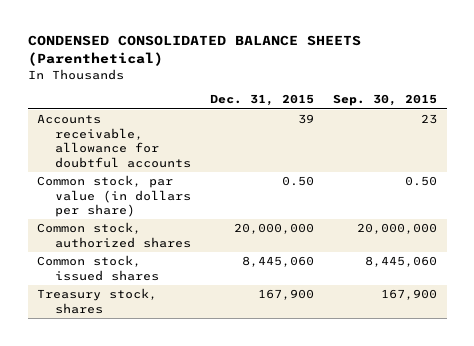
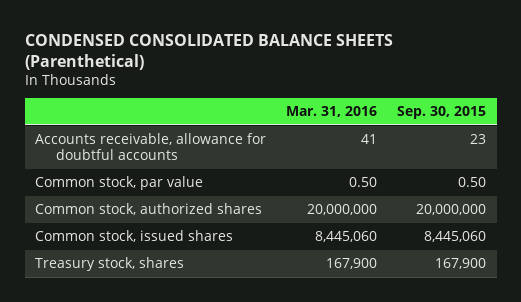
- | Dec. 31, 2015 | Sep. 30, 2015
+ | Mar. 31, 2016 | Sep. 30, 2015
- Common stock, par value (in dollars per share) | 0.50 | 0.50
+ Common stock, par value | 0.50 | 0.50

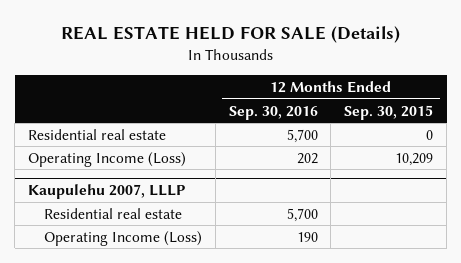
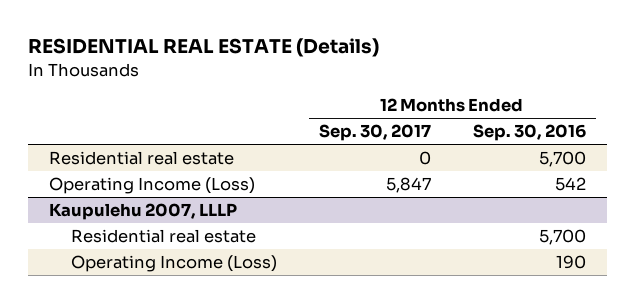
- REAL ESTATE HELD FOR SALE (Details)
+ RESIDENTIAL REAL ESTATE (Details)
- | 12 Months Ended Sep. 30, 2016 | 12 Months Ended Sep. 30, 2015
+ | 12 Months Ended Sep. 30, 2017 | 12 Months Ended Sep. 30, 2016
- Operating Income (Loss) | 202 | 10,209
+ Operating Income (Loss) | 5,847 | 542

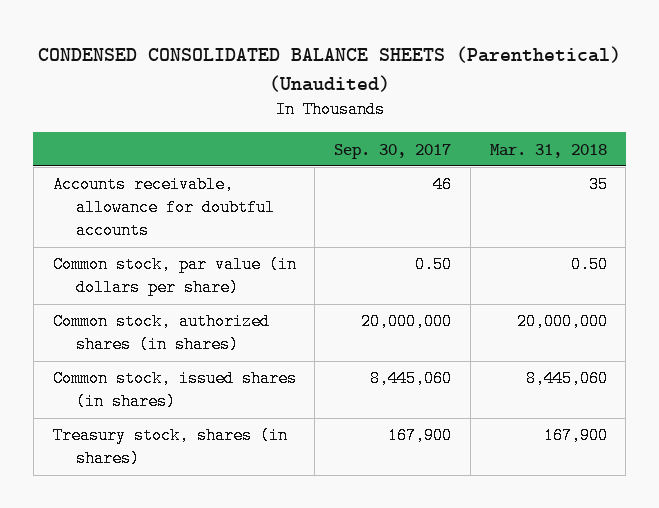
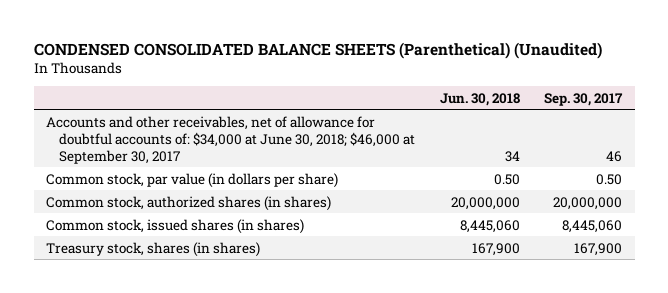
- | Sep. 30, 2017 | Mar. 31, 2018
+ | Jun. 30, 2018 | Sep. 30, 2017
- Accounts receivable, allowance for doubtful accounts | 46 | 35
+ Accounts and other receivables, net of allowance for doubtful accounts of: $34,000 at June 30, 2018; $46,000 at September 30, 2017 | 34 | 46

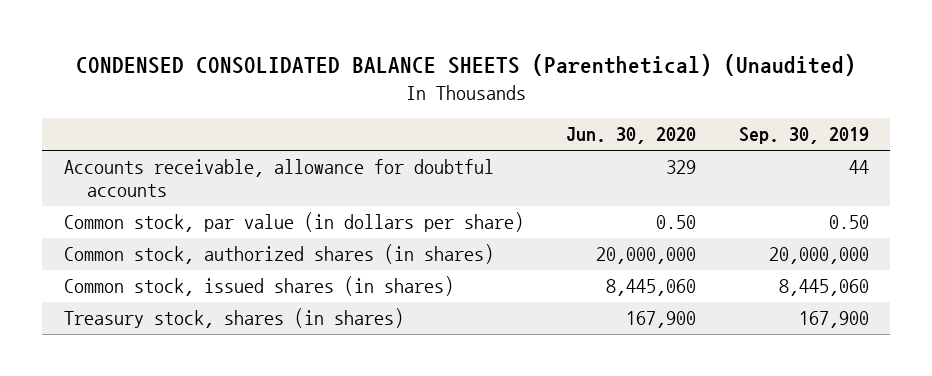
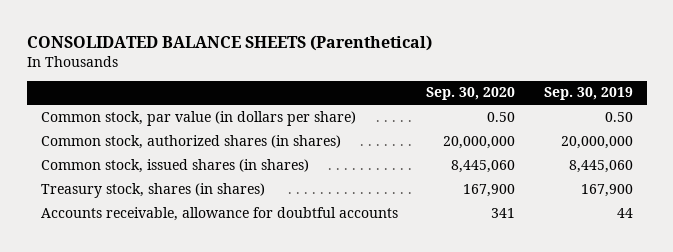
- CONDENSED CONSOLIDATED BALANCE SHEETS (Parenthetical) (Unaudited)
+ CONSOLIDATED BALANCE SHEETS (Parenthetical)
- | Jun. 30, 2020 | Sep. 30, 2019
+ | Sep. 30, 2020 | Sep. 30, 2019
moved down: Accounts receivable, allowance for doubtful accounts | 341 | 44

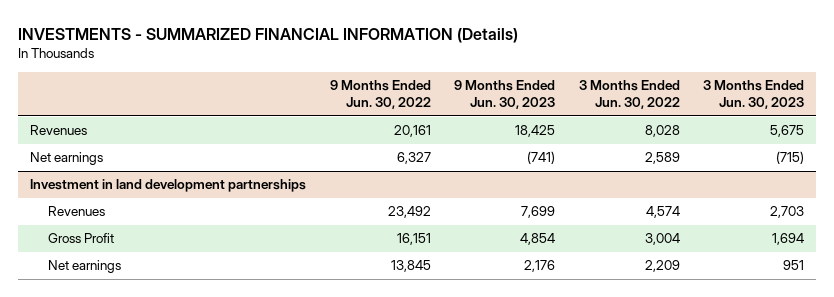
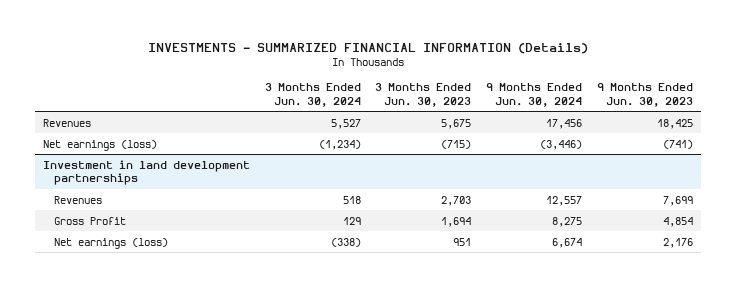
- | 9 Months Ended Jun. 30, 2022 | 9 Months Ended Jun. 30, 2023 | 3 Months Ended Jun. 30, 2022 | 3 Months Ended Jun. 30, 2023
+ | 3 Months Ended Jun. 30, 2024 | 3 Months Ended Jun. 30, 2023 | 9 Months Ended Jun. 30, 2024 | 9 Months Ended Jun. 30, 2023
- Net earnings | 6,327 | (741) | 2,589 | (715)
+ Net earnings (loss) | (1,234) | (715) | (3,446) | (741)
@ Investment in land development partnerships
- Net earnings | 13,845 | 2,176 | 2,209 | 951
+ Net earnings (loss) | (338) | 951 | 6,674 | 2,176

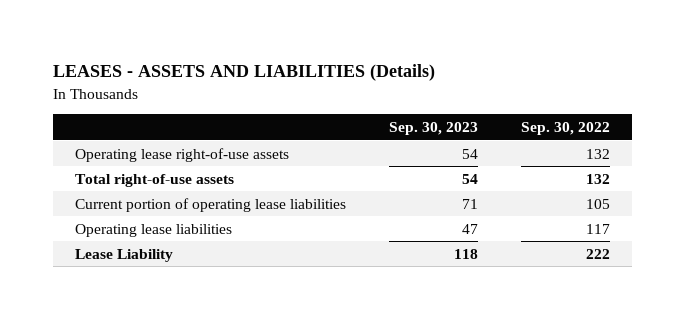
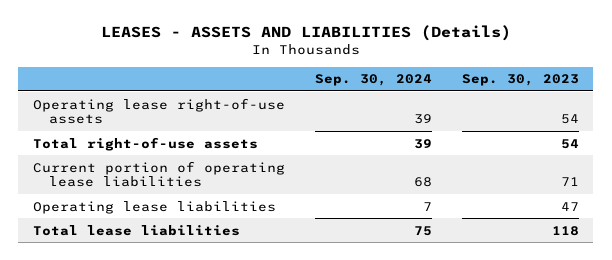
- | Sep. 30, 2023 | Sep. 30, 2022
+ | Sep. 30, 2024 | Sep. 30, 2023
- Lease Liability | 118 | 222
+ Total lease liabilities | 75 | 118

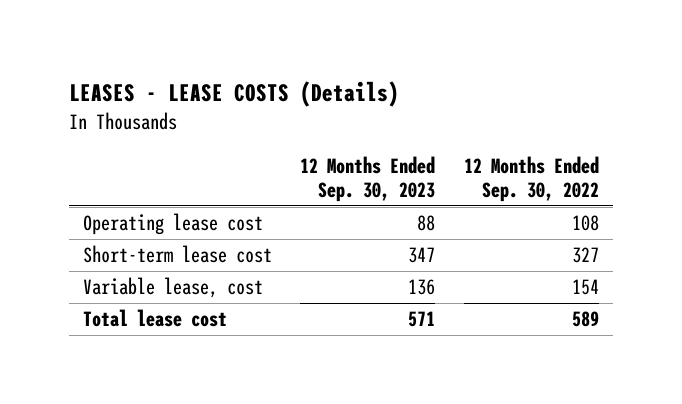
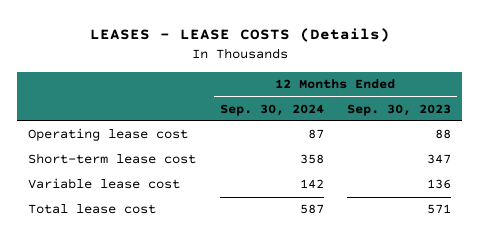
- | 12 Months Ended Sep. 30, 2023 | 12 Months Ended Sep. 30, 2022
+ | 12 Months Ended Sep. 30, 2024 | 12 Months Ended Sep. 30, 2023
- Variable lease, cost | 136 | 154
+ Variable lease cost | 142 | 136

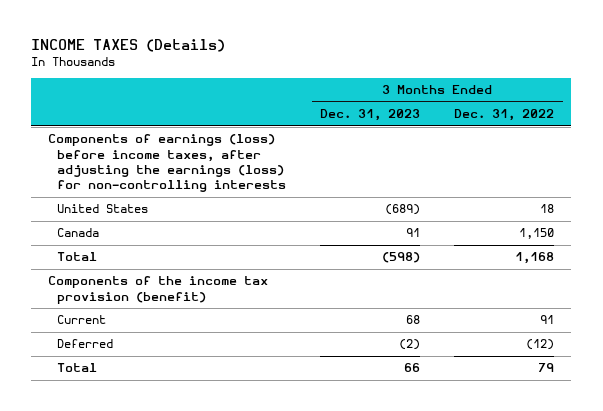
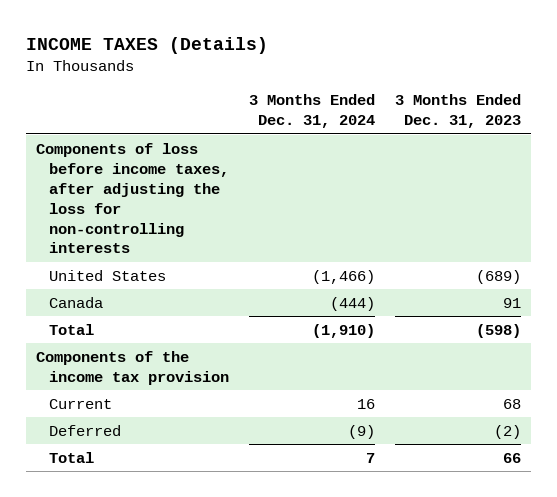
- | 3 Months Ended Dec. 31, 2023 | 3 Months Ended Dec. 31, 2022
+ | 3 Months Ended Dec. 31, 2024 | 3 Months Ended Dec. 31, 2023
- Components of earnings (loss) before income taxes, after adjusting the earnings (loss) for non-controlling interests
+ Components of loss before income taxes, after adjusting the loss for non-controlling interests
- Components of the income tax provision (benefit)
+ Components of the income tax provision

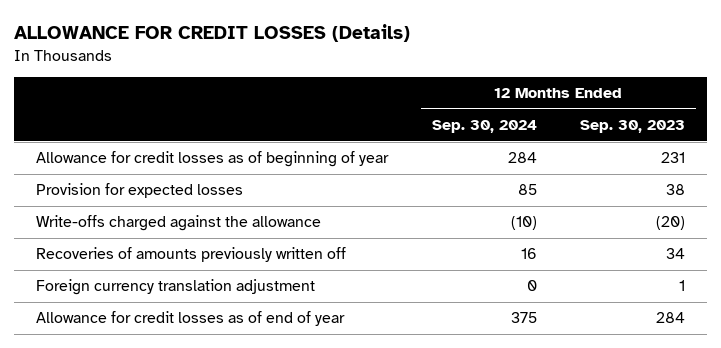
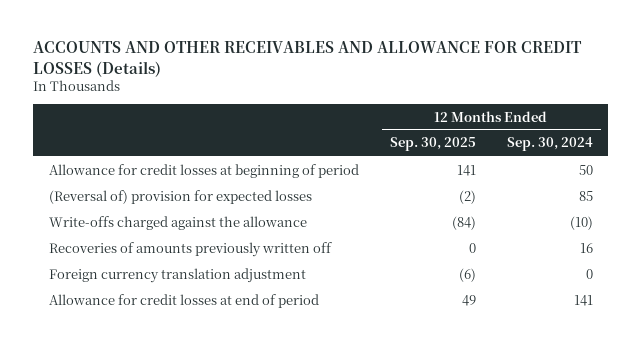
- ALLOWANCE FOR CREDIT LOSSES (Details)
+ ACCOUNTS AND OTHER RECEIVABLES AND ALLOWANCE FOR CREDIT LOSSES (Details)
- | 12 Months Ended Sep. 30, 2024 | 12 Months Ended Sep. 30, 2023
+ | 12 Months Ended Sep. 30, 2025 | 12 Months Ended Sep. 30, 2024
- Allowance for credit losses as of beginning of year | 284 | 231
- Provision for expected losses | 85 | 38
+ Allowance for credit losses at beginning of period | 141 | 50
+ (Reversal of) provision for expected losses | (2) | 85
- Allowance for credit losses as of end of year | 375 | 284
+ Allowance for credit losses at end of period | 49 | 141

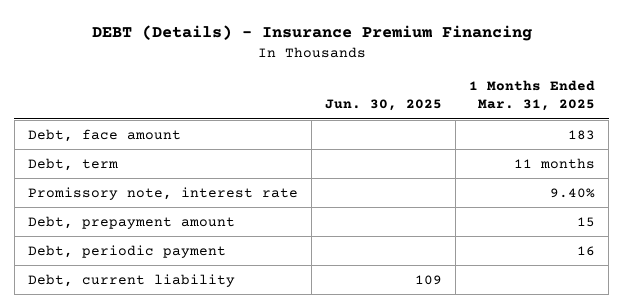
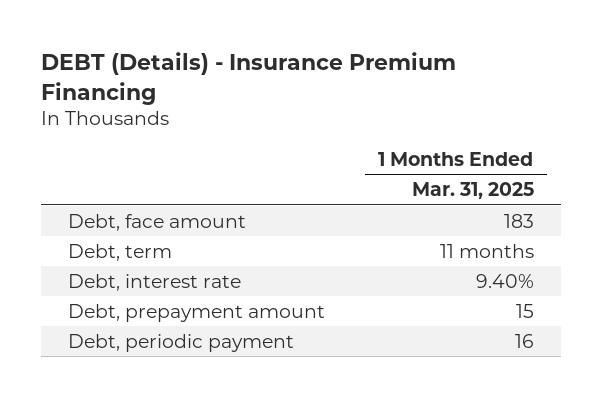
- | Jun. 30, 2025 | 1 Months Ended Mar. 31, 2025
+ | 1 Months Ended Mar. 31, 2025
- Promissory note, interest rate | | 9.40%
+ Debt, interest rate | 9.40%
- Debt, current liability | 109 |

